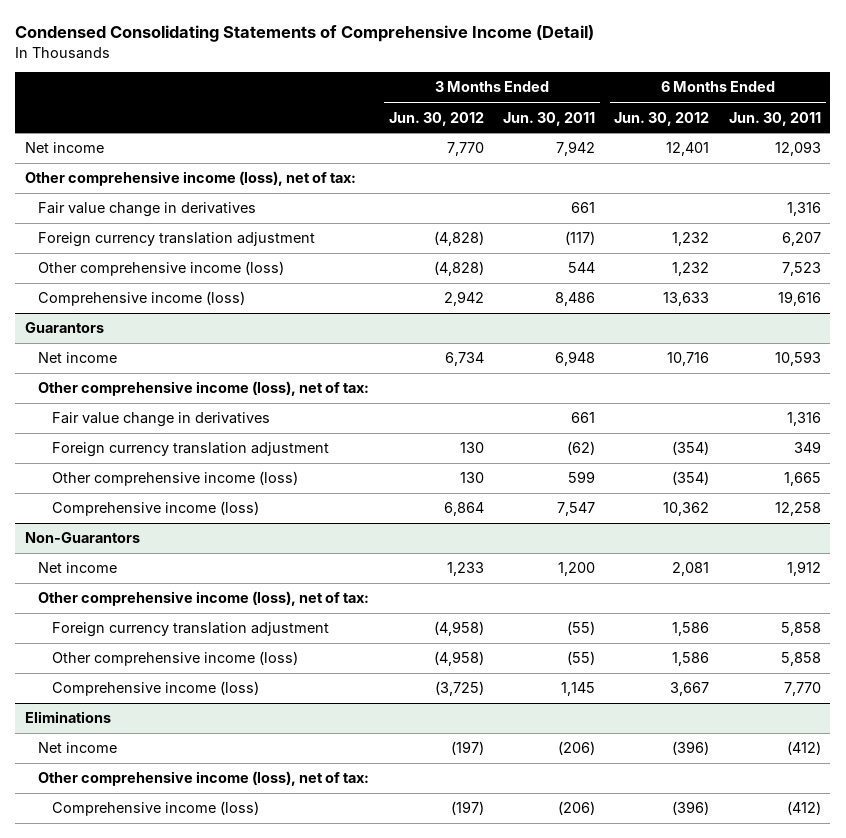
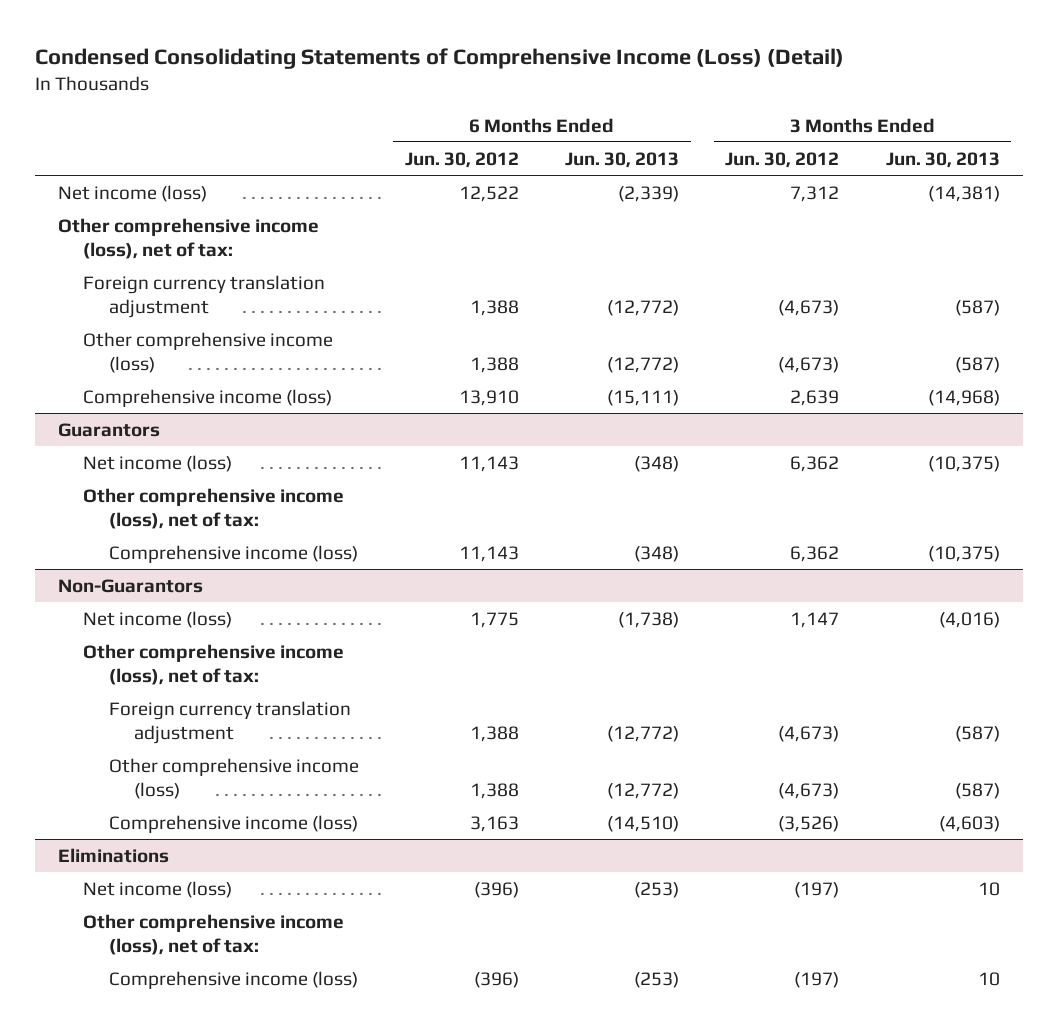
- Condensed Consolidating Statements of Comprehensive Income (Detail)
+ Condensed Consolidating Statements of Comprehensive Income (Loss) (Detail)
- | 3 Months Ended Jun. 30, 2012 | 3 Months Ended Jun. 30, 2011 | 6 Months Ended Jun. 30, 2012 | 6 Months Ended Jun. 30, 2011
+ | 6 Months Ended Jun. 30, 2012 | 6 Months Ended Jun. 30, 2013 | 3 Months Ended Jun. 30, 2012 | 3 Months Ended Jun. 30, 2013
- Net income | 7,770 | 7,942 | 12,401 | 12,093
+ Net income (loss) | 12,522 | (2,339) | 7,312 | (14,381)
- Fair value change in derivatives | | 661 | | 1,316
- Foreign currency translation adjustment | (4,828) | (117) | 1,232 | 6,207
- Other comprehensive income (loss) | (4,828) | 544 | 1,232 | 7,523
- Comprehensive income (loss) | 2,942 | 8,486 | 13,633 | 19,616
+ Foreign currency translation adjustment | 1,388 | (12,772) | (4,673) | (587)
+ Other comprehensive income (loss) | 1,388 | (12,772) | (4,673) | (587)
+ Comprehensive income (loss) | 13,910 | (15,111) | 2,639 | (14,968)
@ Guarantors
- Net income | 6,734 | 6,948 | 10,716 | 10,593
+ Net income (loss) | 11,143 | (348) | 6,362 | (10,375)
- Fair value change in derivatives | | 661 | | 1,316
- Foreign currency translation adjustment | 130 | (62) | (354) | 349
- Other comprehensive income (loss) | 130 | 599 | (354) | 1,665
- Comprehensive income (loss) | 6,864 | 7,547 | 10,362 | 12,258
+ Comprehensive income (loss) | 11,143 | (348) | 6,362 | (10,375)
@ Non-Guarantors
- Net income | 1,233 | 1,200 | 2,081 | 1,912
+ Net income (loss) | 1,775 | (1,738) | 1,147 | (4,016)
- Foreign currency translation adjustment | (4,958) | (55) | 1,586 | 5,858
- Other comprehensive income (loss) | (4,958) | (55) | 1,586 | 5,858
- Comprehensive income (loss) | (3,725) | 1,145 | 3,667 | 7,770
+ Foreign currency translation adjustment | 1,388 | (12,772) | (4,673) | (587)
+ Other comprehensive income (loss) | 1,388 | (12,772) | (4,673) | (587)
+ Comprehensive income (loss) | 3,163 | (14,510) | (3,526) | (4,603)
@ Eliminations
- Net income | (197) | (206) | (396) | (412)
+ Net income (loss) | (396) | (253) | (197) | 10

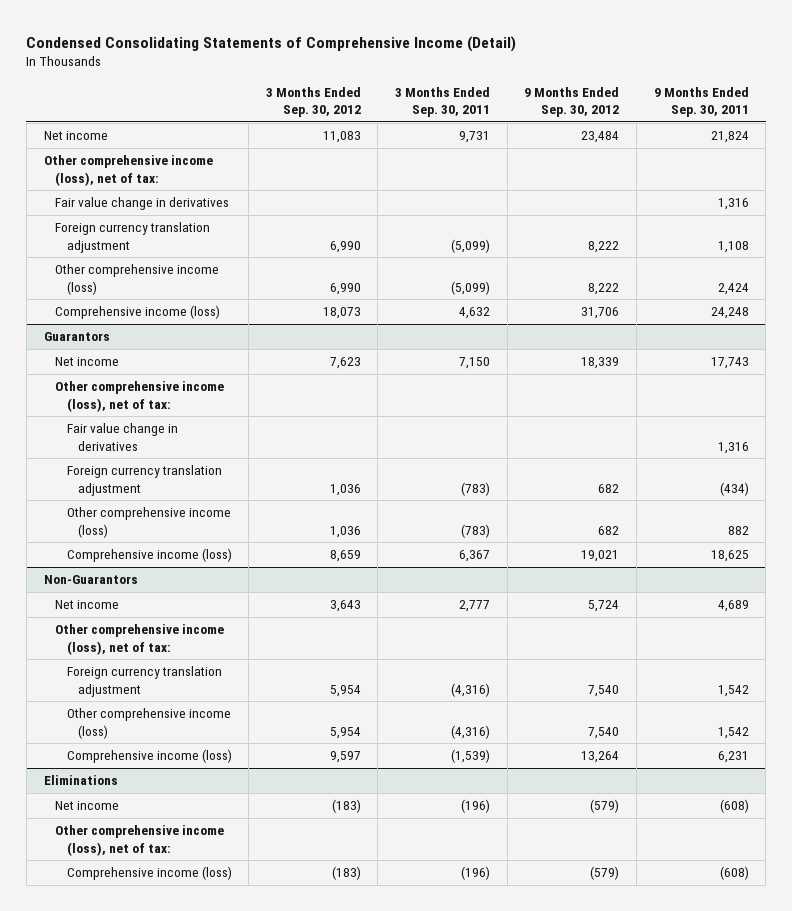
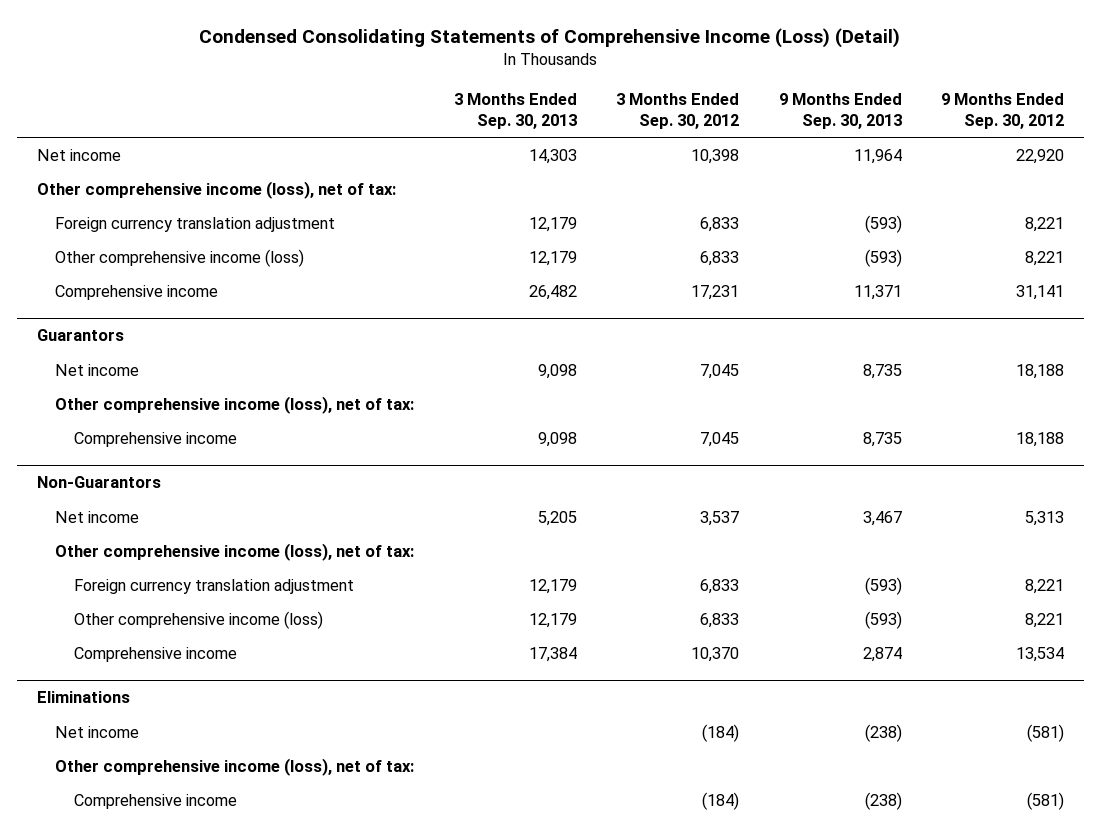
- Condensed Consolidating Statements of Comprehensive Income (Detail)
+ Condensed Consolidating Statements of Comprehensive Income (Loss) (Detail)
- | 3 Months Ended Sep. 30, 2012 | 3 Months Ended Sep. 30, 2011 | 9 Months Ended Sep. 30, 2012 | 9 Months Ended Sep. 30, 2011
+ | 3 Months Ended Sep. 30, 2013 | 3 Months Ended Sep. 30, 2012 | 9 Months Ended Sep. 30, 2013 | 9 Months Ended Sep. 30, 2012
- Net income | 11,083 | 9,731 | 23,484 | 21,824
+ Net income | 14,303 | 10,398 | 11,964 | 22,920
- Fair value change in derivatives | | | | 1,316
- Foreign currency translation adjustment | 6,990 | (5,099) | 8,222 | 1,108
- Other comprehensive income (loss) | 6,990 | (5,099) | 8,222 | 2,424
- Comprehensive income (loss) | 18,073 | 4,632 | 31,706 | 24,248
+ Foreign currency translation adjustment | 12,179 | 6,833 | (593) | 8,221
+ Other comprehensive income (loss) | 12,179 | 6,833 | (593) | 8,221
+ Comprehensive income | 26,482 | 17,231 | 11,371 | 31,141
@ Guarantors
- Net income | 7,623 | 7,150 | 18,339 | 17,743
+ Net income | 9,098 | 7,045 | 8,735 | 18,188
- Fair value change in derivatives | | | | 1,316
- Foreign currency translation adjustment | 1,036 | (783) | 682 | (434)
- Other comprehensive income (loss) | 1,036 | (783) | 682 | 882
- Comprehensive income (loss) | 8,659 | 6,367 | 19,021 | 18,625
+ Comprehensive income | 9,098 | 7,045 | 8,735 | 18,188
@ Non-Guarantors
- Net income | 3,643 | 2,777 | 5,724 | 4,689
+ Net income | 5,205 | 3,537 | 3,467 | 5,313
- Foreign currency translation adjustment | 5,954 | (4,316) | 7,540 | 1,542
- Other comprehensive income (loss) | 5,954 | (4,316) | 7,540 | 1,542
- Comprehensive income (loss) | 9,597 | (1,539) | 13,264 | 6,231
+ Foreign currency translation adjustment | 12,179 | 6,833 | (593) | 8,221
+ Other comprehensive income (loss) | 12,179 | 6,833 | (593) | 8,221
+ Comprehensive income | 17,384 | 10,370 | 2,874 | 13,534
@ Eliminations
- Net income | (183) | (196) | (579) | (608)
+ Net income | | (184) | (238) | (581)
- Comprehensive income (loss) | (183) | (196) | (579) | (608)
+ Comprehensive income | | (184) | (238) | (581)

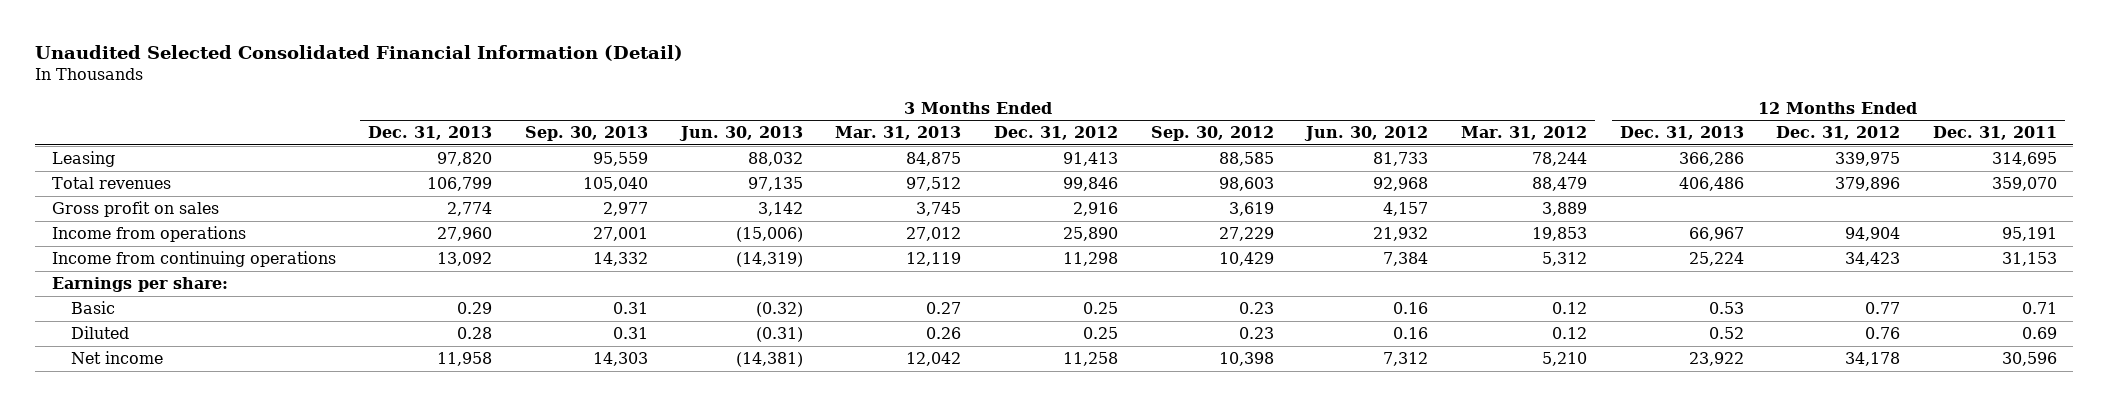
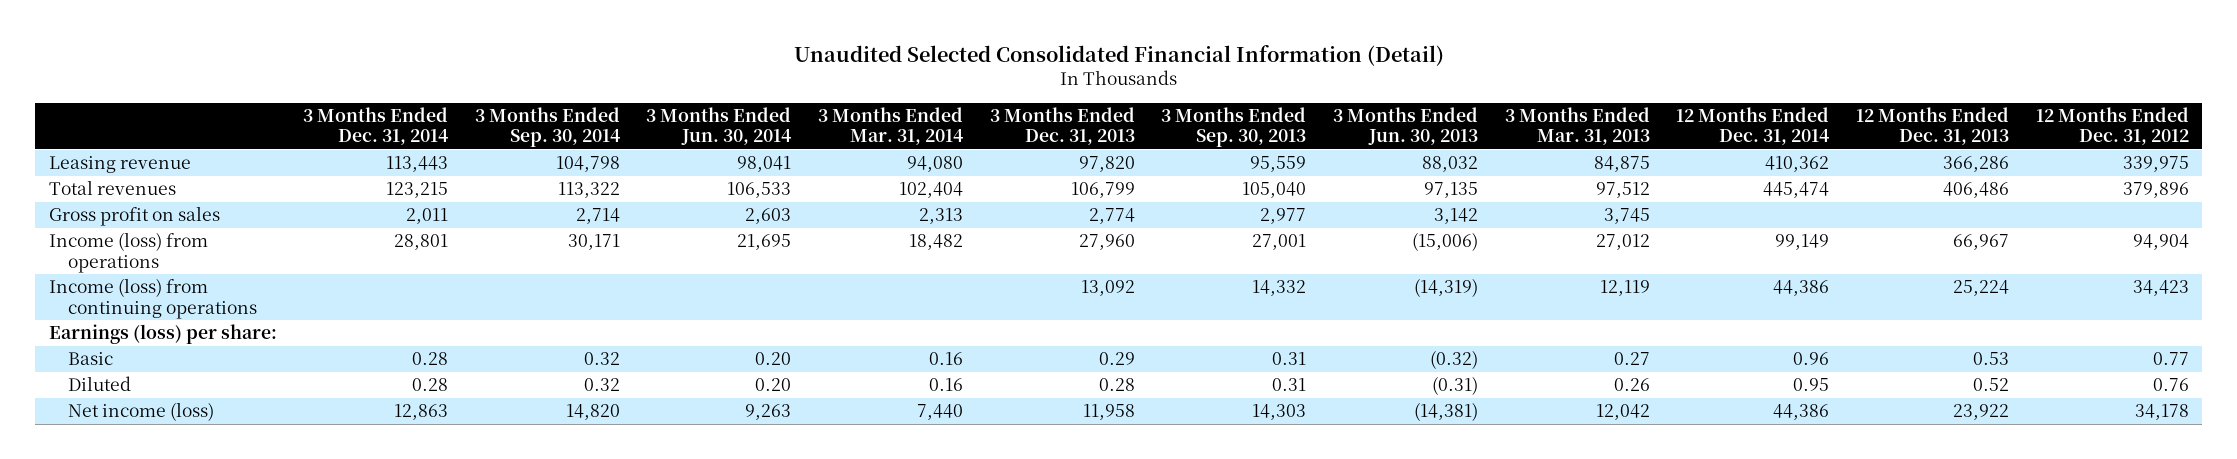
- | 3 Months Ended Dec. 31, 2013 | 3 Months Ended Sep. 30, 2013 | 3 Months Ended Jun. 30, 2013 | 3 Months Ended Mar. 31, 2013 | 3 Months Ended Dec. 31, 2012 | 3 Months Ended Sep. 30, 2012 | 3 Months Ended Jun. 30, 2012 | 3 Months Ended Mar. 31, 2012 | 12 Months Ended Dec. 31, 2013 | 12 Months Ended Dec. 31, 2012 | 12 Months Ended Dec. 31, 2011
+ | 3 Months Ended Dec. 31, 2014 | 3 Months Ended Sep. 30, 2014 | 3 Months Ended Jun. 30, 2014 | 3 Months Ended Mar. 31, 2014 | 3 Months Ended Dec. 31, 2013 | 3 Months Ended Sep. 30, 2013 | 3 Months Ended Jun. 30, 2013 | 3 Months Ended Mar. 31, 2013 | 12 Months Ended Dec. 31, 2014 | 12 Months Ended Dec. 31, 2013 | 12 Months Ended Dec. 31, 2012
- Leasing | 97,820 | 95,559 | 88,032 | 84,875 | 91,413 | 88,585 | 81,733 | 78,244 | 366,286 | 339,975 | 314,695
+ Leasing revenue | 113,443 | 104,798 | 98,041 | 94,080 | 97,820 | 95,559 | 88,032 | 84,875 | 410,362 | 366,286 | 339,975
- Income from operations | 27,960 | 27,001 | (15,006) | 27,012 | 25,890 | 27,229 | 21,932 | 19,853 | 66,967 | 94,904 | 95,191
- Income from continuing operations | 13,092 | 14,332 | (14,319) | 12,119 | 11,298 | 10,429 | 7,384 | 5,312 | 25,224 | 34,423 | 31,153
- Earnings per share:
+ Income (loss) from operations | 28,801 | 30,171 | 21,695 | 18,482 | 27,960 | 27,001 | (15,006) | 27,012 | 99,149 | 66,967 | 94,904
+ Income (loss) from continuing operations | | | | | 13,092 | 14,332 | (14,319) | 12,119 | 44,386 | 25,224 | 34,423
+ Earnings (loss) per share:
- Net income | 11,958 | 14,303 | (14,381) | 12,042 | 11,258 | 10,398 | 7,312 | 5,210 | 23,922 | 34,178 | 30,596
+ Net income (loss) | 12,863 | 14,820 | 9,263 | 7,440 | 11,958 | 14,303 | (14,381) | 12,042 | 44,386 | 23,922 | 34,178

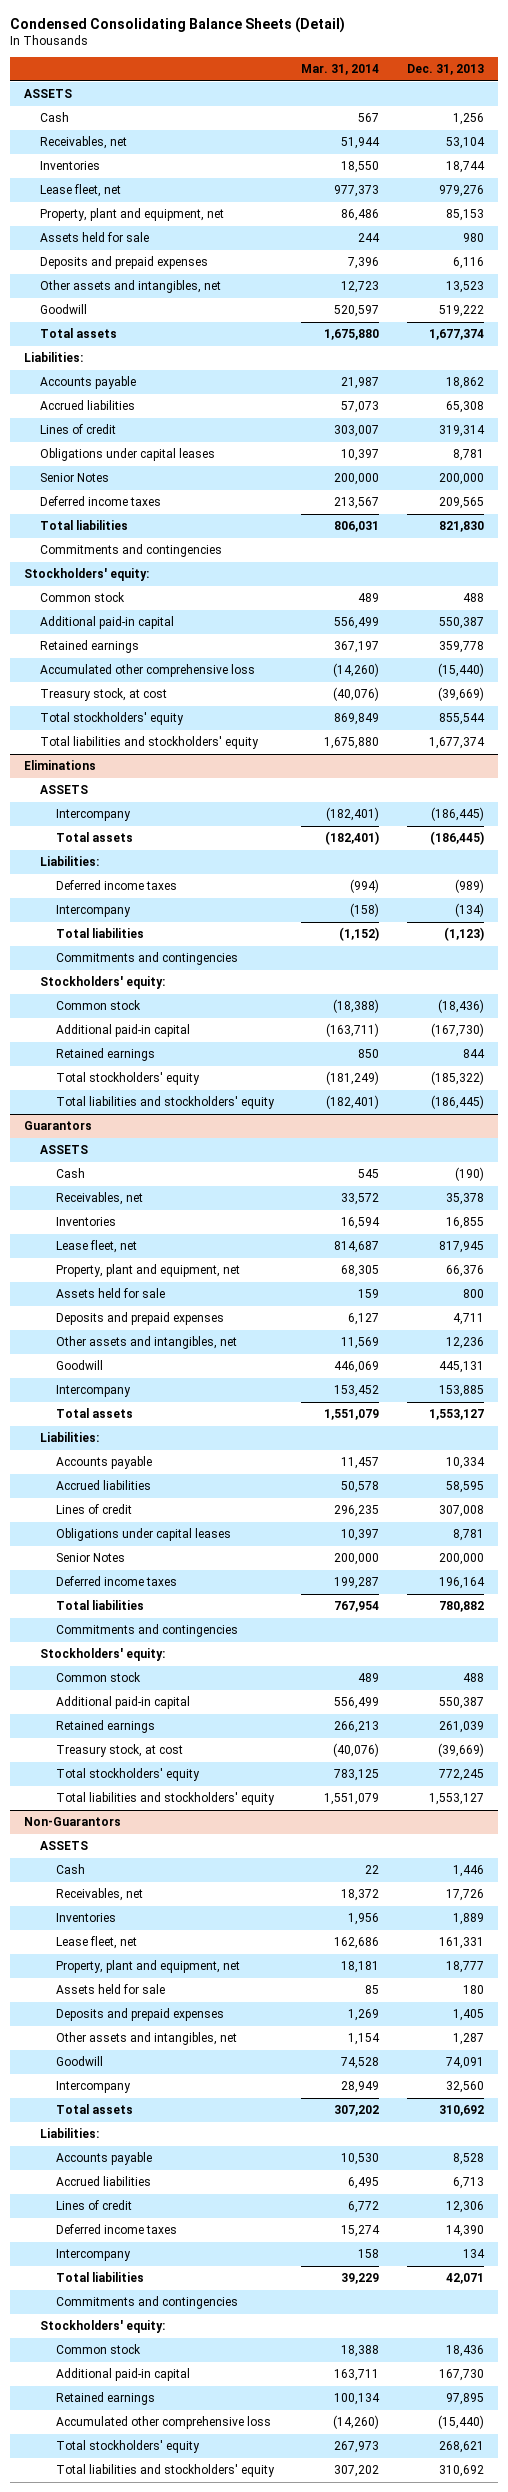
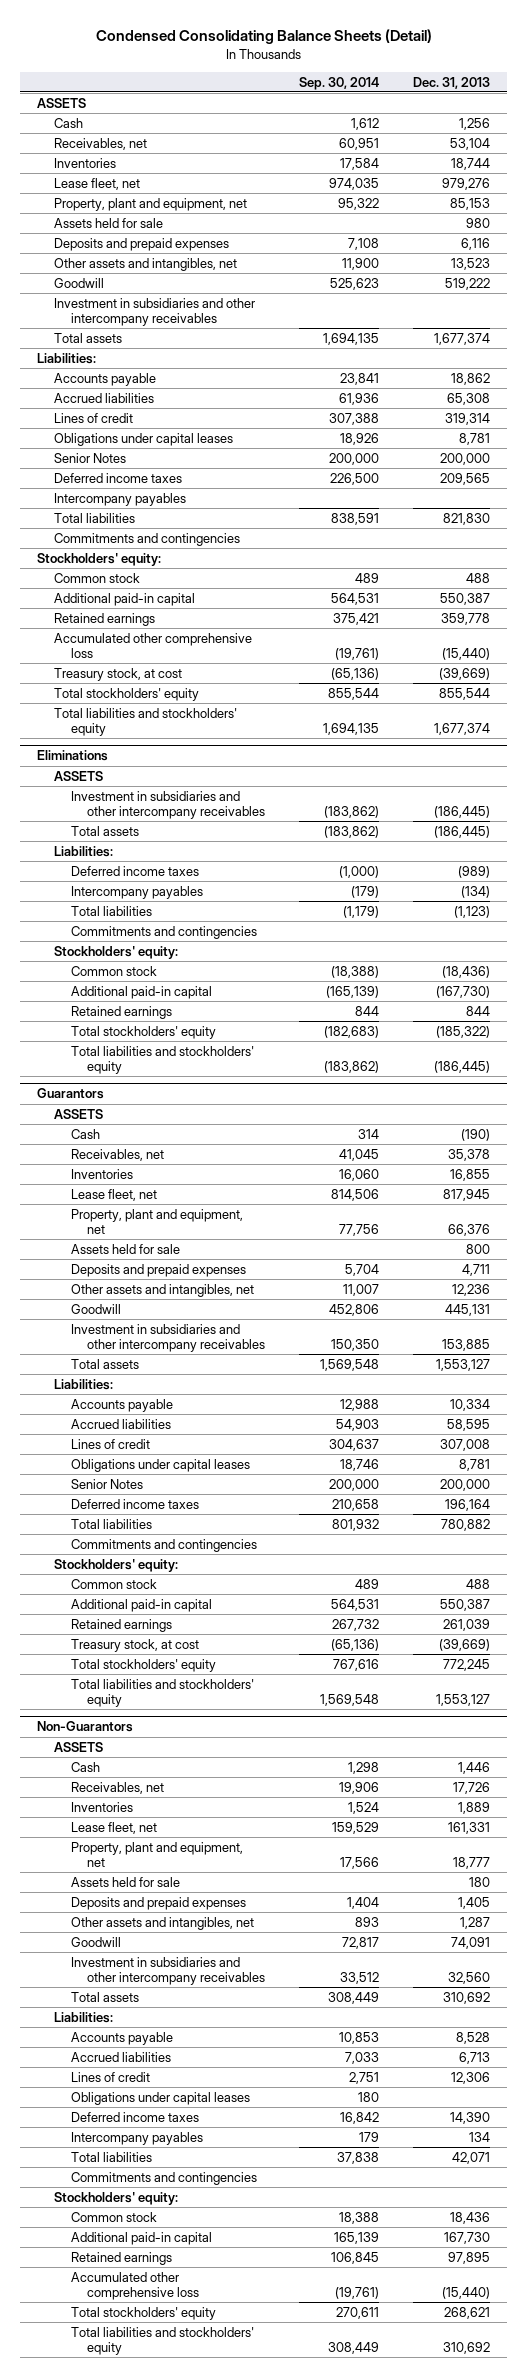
- | Mar. 31, 2014 | Dec. 31, 2013
+ | Sep. 30, 2014 | Dec. 31, 2013
+ Investment in subsidiaries and other intercompany receivables
+ Intercompany payables
@ Eliminations
- Intercompany | (182,401) | (186,445)
+ Investment in subsidiaries and other intercompany receivables | (183,862) | (186,445)
- Intercompany | (158) | (134)
+ Intercompany payables | (179) | (134)
@ Guarantors
- Intercompany | 153,452 | 153,885
+ Investment in subsidiaries and other intercompany receivables | 150,350 | 153,885
@ Non-Guarantors
- Intercompany | 28,949 | 32,560
+ Investment in subsidiaries and other intercompany receivables | 33,512 | 32,560
+ Obligations under capital leases | 180 |
- Intercompany | 158 | 134
+ Intercompany payables | 179 | 134

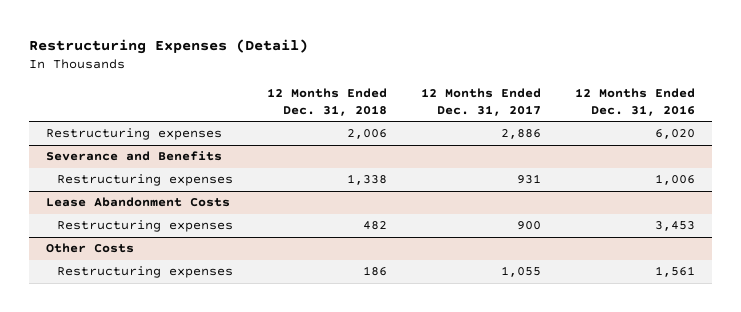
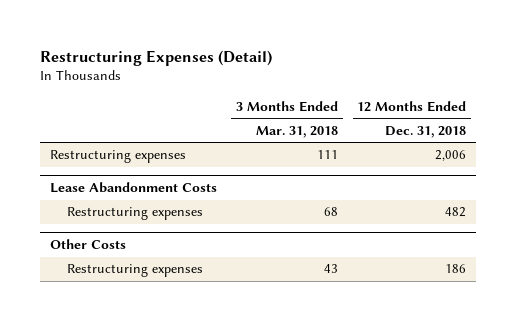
- | 12 Months Ended Dec. 31, 2018 | 12 Months Ended Dec. 31, 2017 | 12 Months Ended Dec. 31, 2016
+ | 3 Months Ended Mar. 31, 2018 | 12 Months Ended Dec. 31, 2018
- Severance and Benefits
- Restructuring expenses | 1,338 | 931 | 1,006

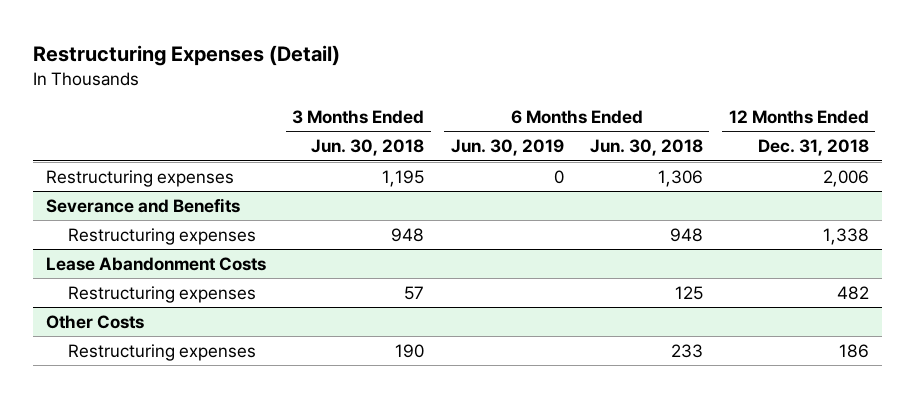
- | 3 Months Ended Mar. 31, 2018 | 12 Months Ended Dec. 31, 2018
+ | 3 Months Ended Jun. 30, 2018 | 6 Months Ended Jun. 30, 2019 | 6 Months Ended Jun. 30, 2018 | 12 Months Ended Dec. 31, 2018
+ Severance and Benefits
+ Restructuring expenses | 948 | | 948 | 1,338

